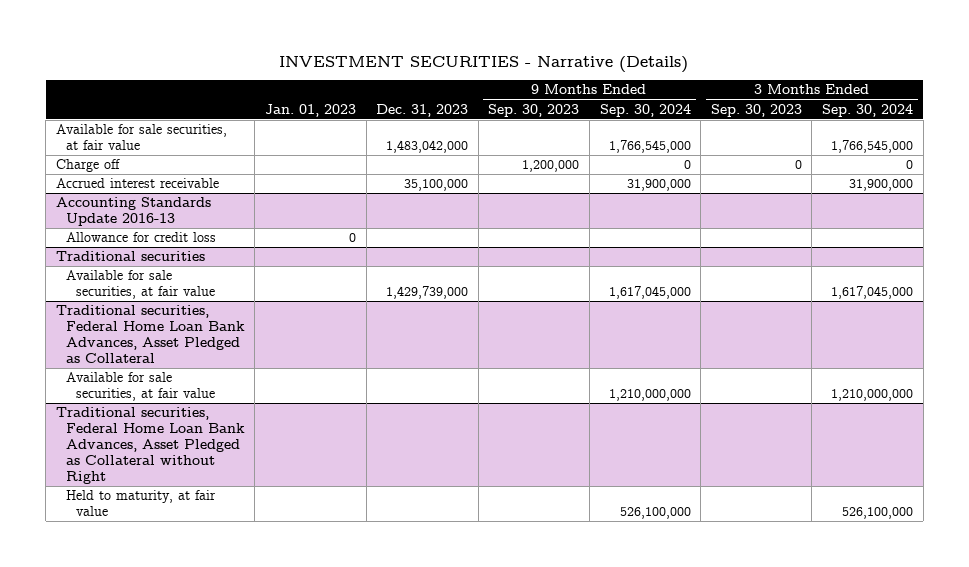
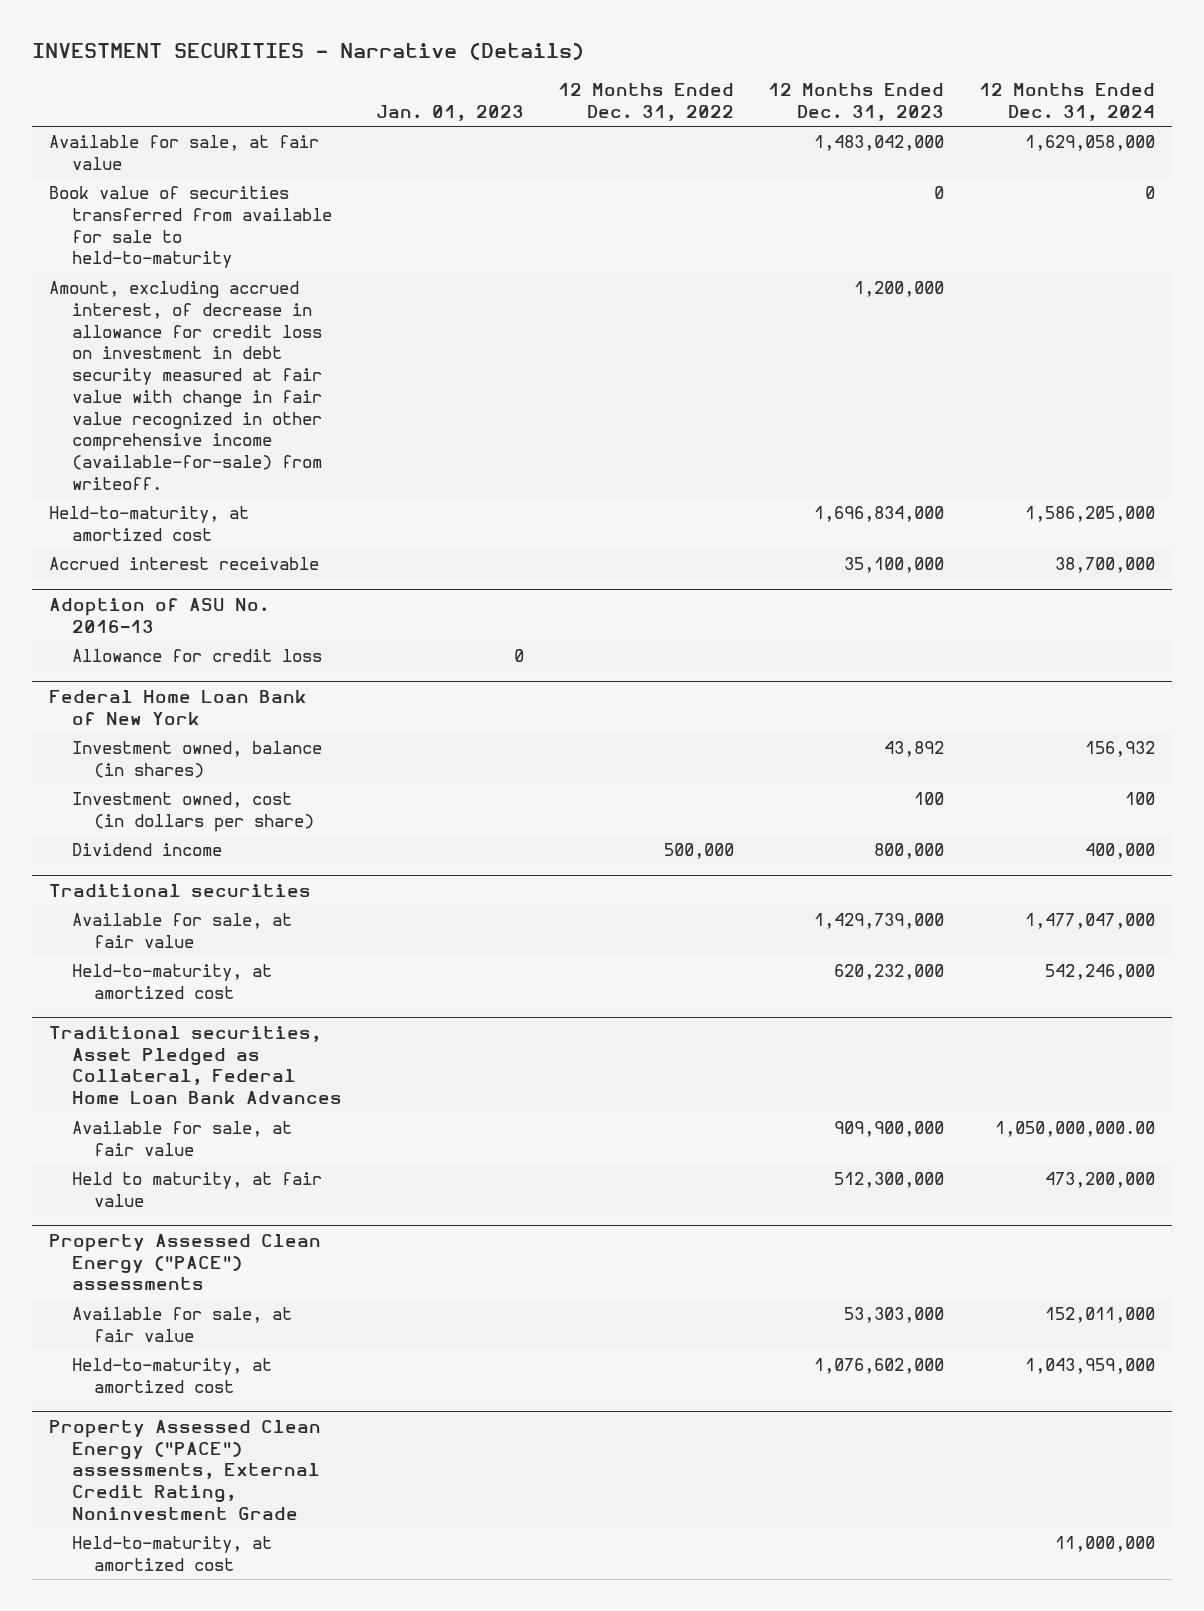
- | Jan. 01, 2023 | Dec. 31, 2023 | 9 Months Ended Sep. 30, 2023 | 9 Months Ended Sep. 30, 2024 | 3 Months Ended Sep. 30, 2023 | 3 Months Ended Sep. 30, 2024
+ | Jan. 01, 2023 | 12 Months Ended Dec. 31, 2022 | 12 Months Ended Dec. 31, 2023 | 12 Months Ended Dec. 31, 2024
- Available for sale securities, at fair value | | 1,483,042,000 | | 1,766,545,000 | | 1,766,545,000
- Charge off | | | 1,200,000 | 0 | 0 | 0
+ Available for sale, at fair value | | | 1,483,042,000 | 1,629,058,000
+ Book value of securities transferred from available for sale to held-to-maturity | | | 0 | 0
+ Amount, excluding accrued interest, of decrease in allowance for credit loss on investment in debt security measured at fair value with change in fair value recognized in other comprehensive income (available-for-sale) from writeoff. | | | 1,200,000 |
+ Held-to-maturity, at amortized cost | | | 1,696,834,000 | 1,586,205,000
- Accounting Standards Update 2016-13
+ Adoption of ASU No. 2016-13
+ Federal Home Loan Bank of New York
+ Investment owned, balance (in shares) | | | 43,892 | 156,932
+ Investment owned, cost (in dollars per share) | | | 100 | 100
+ Dividend income | | 500,000 | 800,000 | 400,000
@ Traditional securities
- Available for sale securities, at fair value | | 1,429,739,000 | | 1,617,045,000 | | 1,617,045,000
- Traditional securities, Federal Home Loan Bank Advances, Asset Pledged as Collateral
- Available for sale securities, at fair value | | | | 1,210,000,000 | | 1,210,000,000
- Traditional securities, Federal Home Loan Bank Advances, Asset Pledged as Collateral without Right
- Held to maturity, at fair value | | | | 526,100,000 | | 526,100,000
@ Traditional securities
+ Available for sale, at fair value | | | 1,429,739,000 | 1,477,047,000
+ Held-to-maturity, at amortized cost | | | 620,232,000 | 542,246,000
+ Traditional securities, Asset Pledged as Collateral, Federal Home Loan Bank Advances
+ Available for sale, at fair value | | | 909,900,000 | 1,050,000,000.00
+ Held to maturity, at fair value | | | 512,300,000 | 473,200,000
+ Property Assessed Clean Energy ("PACE") assessments
+ Available for sale, at fair value | | | 53,303,000 | 152,011,000
+ Held-to-maturity, at amortized cost | | | 1,076,602,000 | 1,043,959,000
+ Property Assessed Clean Energy ("PACE") assessments, External Credit Rating, Noninvestment Grade
+ Held-to-maturity, at amortized cost | | | | 11,000,000

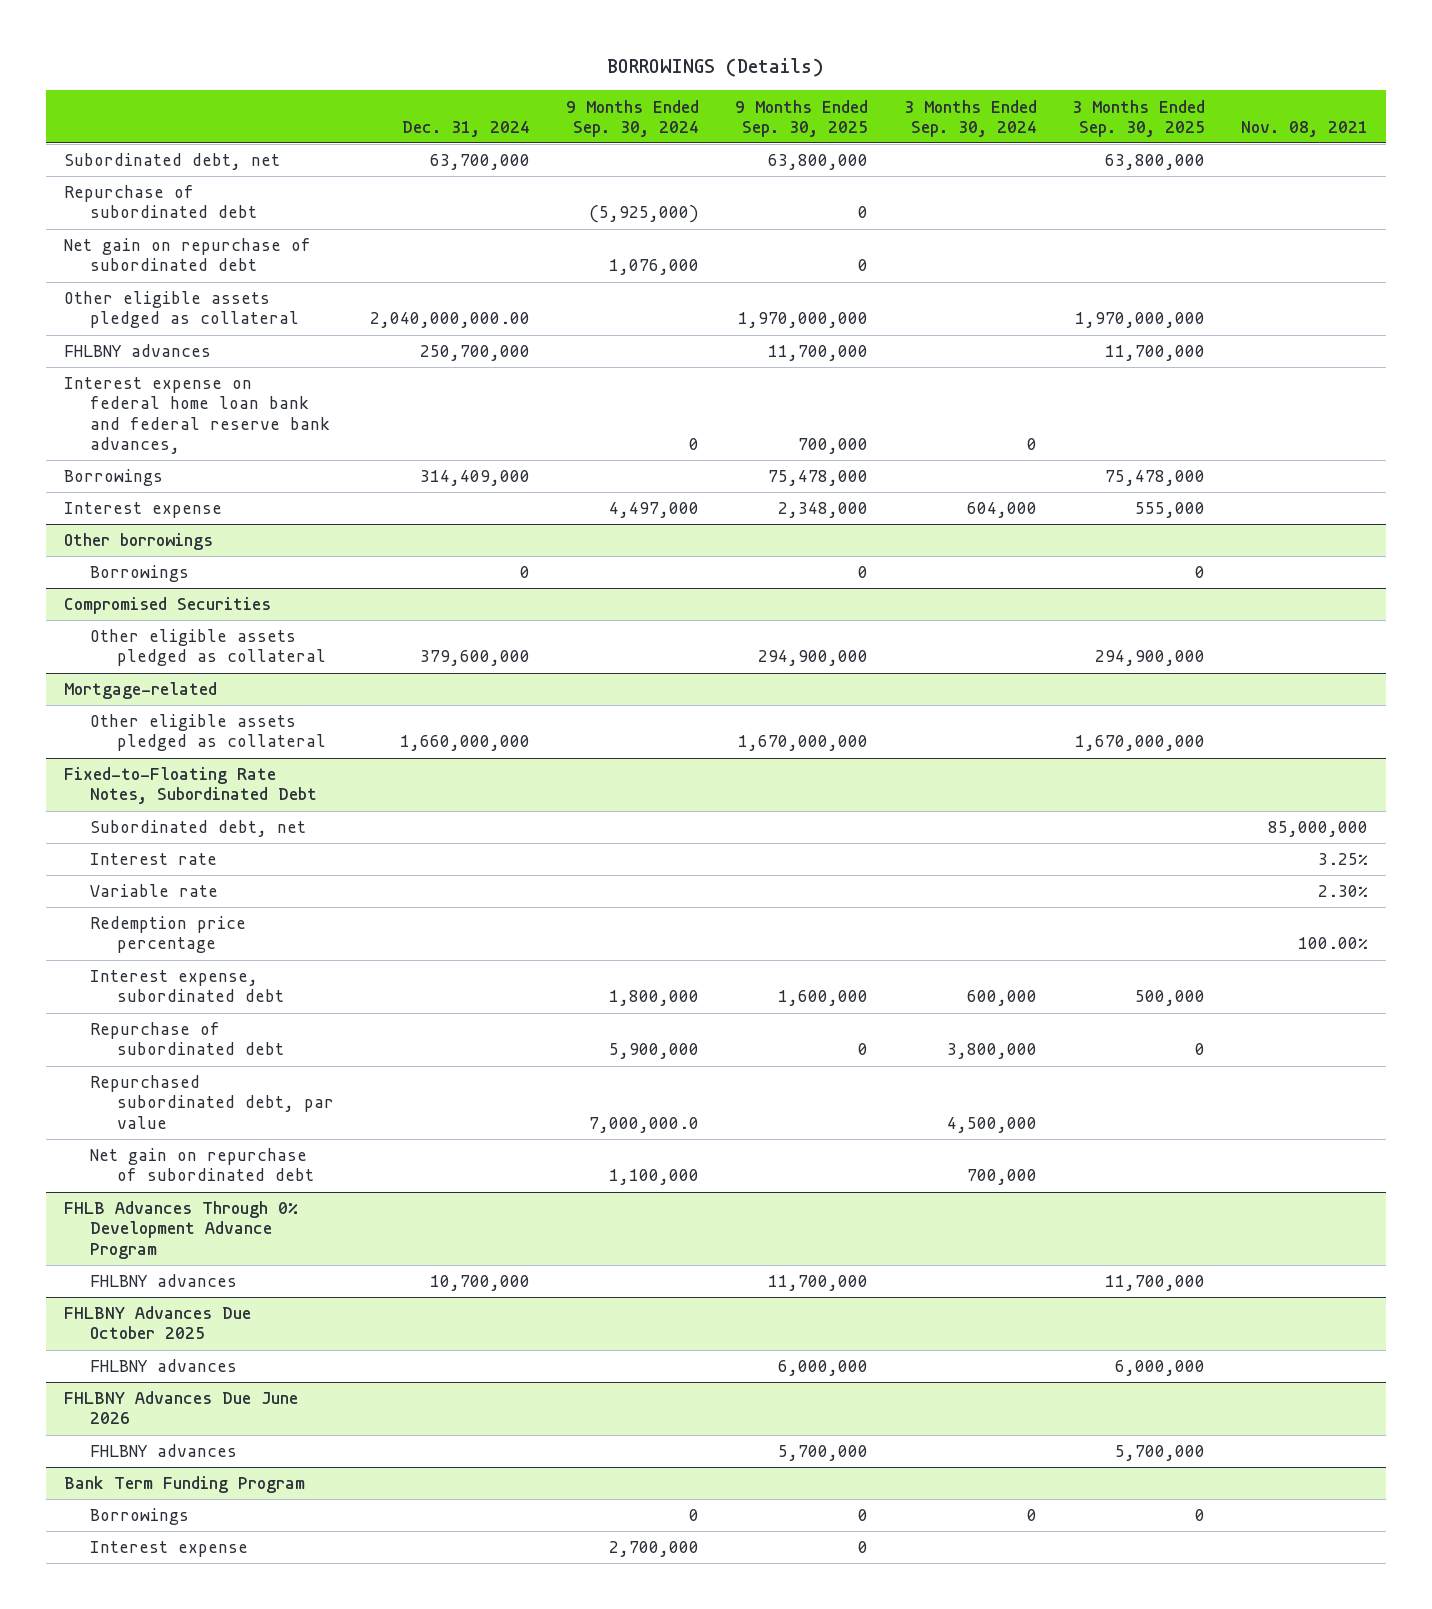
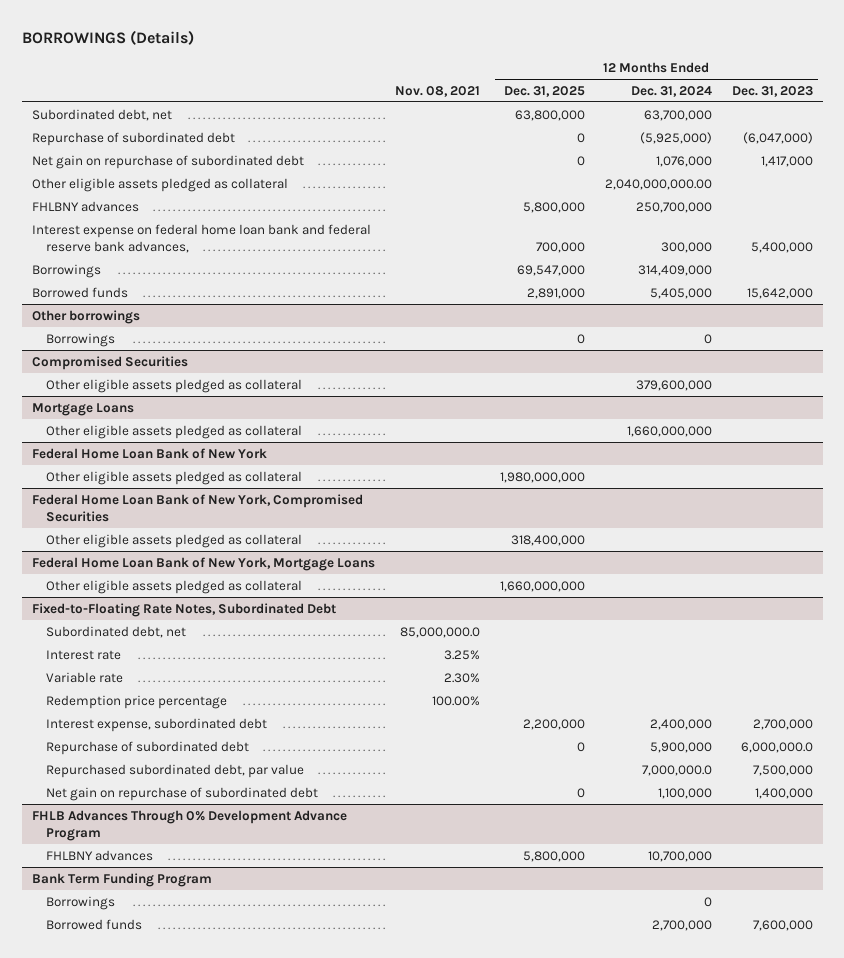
- | Dec. 31, 2024 | 9 Months Ended Sep. 30, 2024 | 9 Months Ended Sep. 30, 2025 | 3 Months Ended Sep. 30, 2024 | 3 Months Ended Sep. 30, 2025 | Nov. 08, 2021
+ | Nov. 08, 2021 | 12 Months Ended Dec. 31, 2025 | 12 Months Ended Dec. 31, 2024 | 12 Months Ended Dec. 31, 2023
- Interest expense | | 4,497,000 | 2,348,000 | 604,000 | 555,000 |
+ Borrowed funds | | 2,891,000 | 5,405,000 | 15,642,000
- Mortgage-related
+ Mortgage Loans
+ Federal Home Loan Bank of New York
+ Other eligible assets pledged as collateral | | 1,980,000,000 | |
+ Federal Home Loan Bank of New York, Compromised Securities
+ Other eligible assets pledged as collateral | | 318,400,000 | |
+ Federal Home Loan Bank of New York, Mortgage Loans
+ Other eligible assets pledged as collateral | | 1,660,000,000 | |
@ Fixed-to-Floating Rate Notes, Subordinated Debt
- Subordinated debt, net | | | | | | 85,000,000
+ Subordinated debt, net | 85,000,000.0 | | |
- FHLBNY Advances Due October 2025
- FHLBNY advances | | | 6,000,000 | | 6,000,000 |
- FHLBNY Advances Due June 2026
- FHLBNY advances | | | 5,700,000 | | 5,700,000 |
@ Bank Term Funding Program
- Interest expense | | 2,700,000 | 0 | | |
+ Borrowed funds | | | 2,700,000 | 7,600,000

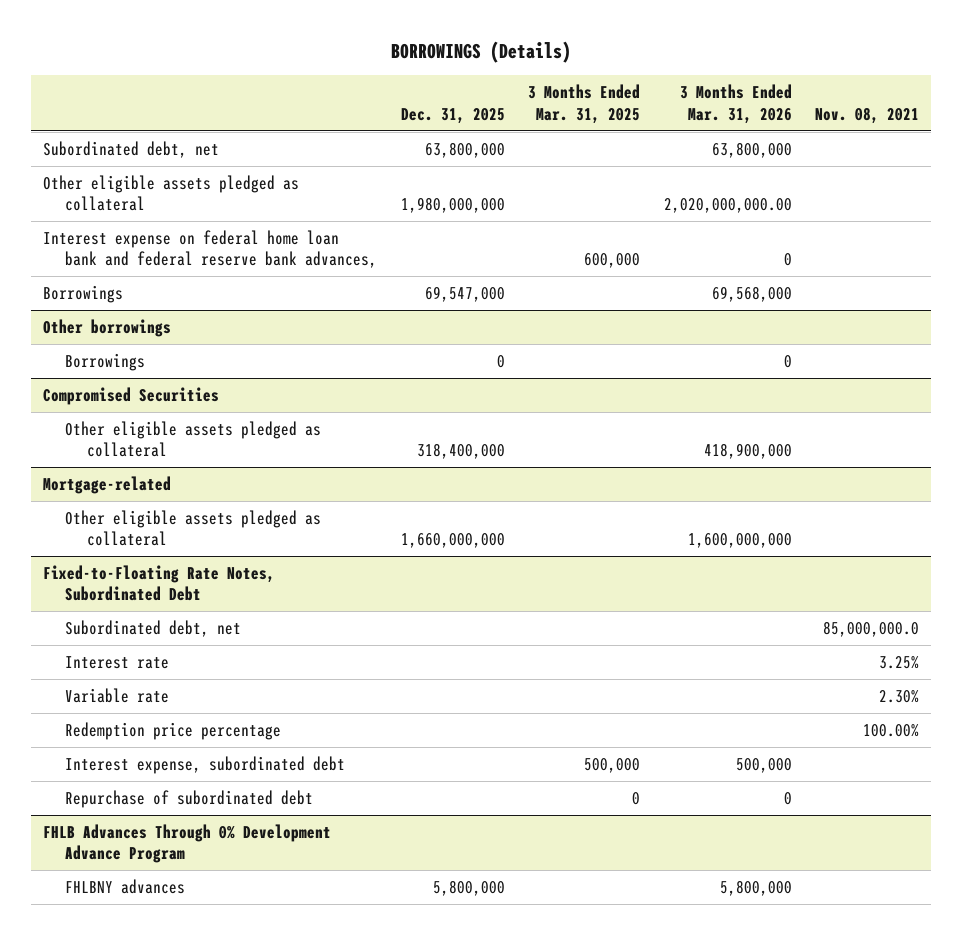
- | Nov. 08, 2021 | 12 Months Ended Dec. 31, 2025 | 12 Months Ended Dec. 31, 2024 | 12 Months Ended Dec. 31, 2023
+ | Dec. 31, 2025 | 3 Months Ended Mar. 31, 2025 | 3 Months Ended Mar. 31, 2026 | Nov. 08, 2021
- Repurchase of subordinated debt | | 0 | (5,925,000) | (6,047,000)
- Net gain on repurchase of subordinated debt | | 0 | 1,076,000 | 1,417,000
- FHLBNY advances | | 5,800,000 | 250,700,000 |
- Borrowed funds | | 2,891,000 | 5,405,000 | 15,642,000
- Mortgage Loans
+ Mortgage-related
- Federal Home Loan Bank of New York
- Other eligible assets pledged as collateral | | 1,980,000,000 | |
- Federal Home Loan Bank of New York, Compromised Securities
- Other eligible assets pledged as collateral | | 318,400,000 | |
- Federal Home Loan Bank of New York, Mortgage Loans
- Other eligible assets pledged as collateral | | 1,660,000,000 | |
@ Fixed-to-Floating Rate Notes, Subordinated Debt
- Repurchased subordinated debt, par value | | | 7,000,000.0 | 7,500,000
- Net gain on repurchase of subordinated debt | | 0 | 1,100,000 | 1,400,000
- Bank Term Funding Program
- Borrowings | | | 0 |
- Borrowed funds | | | 2,700,000 | 7,600,000

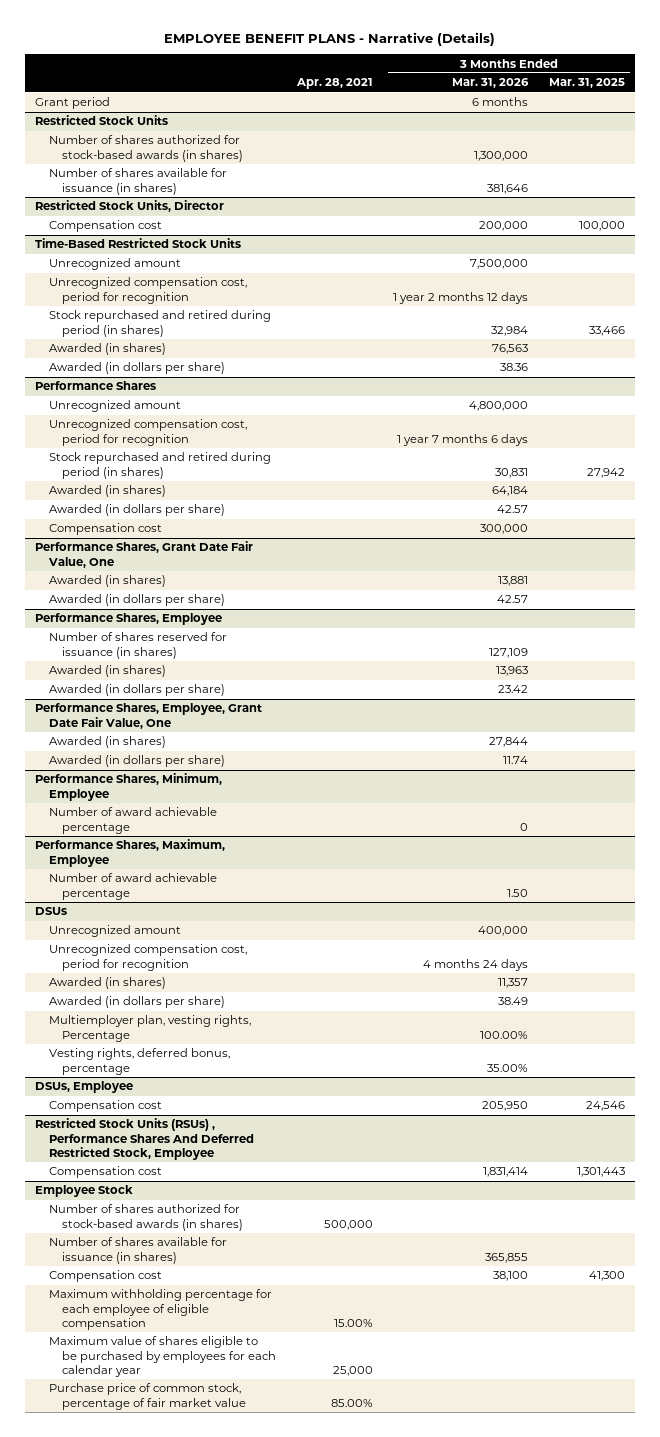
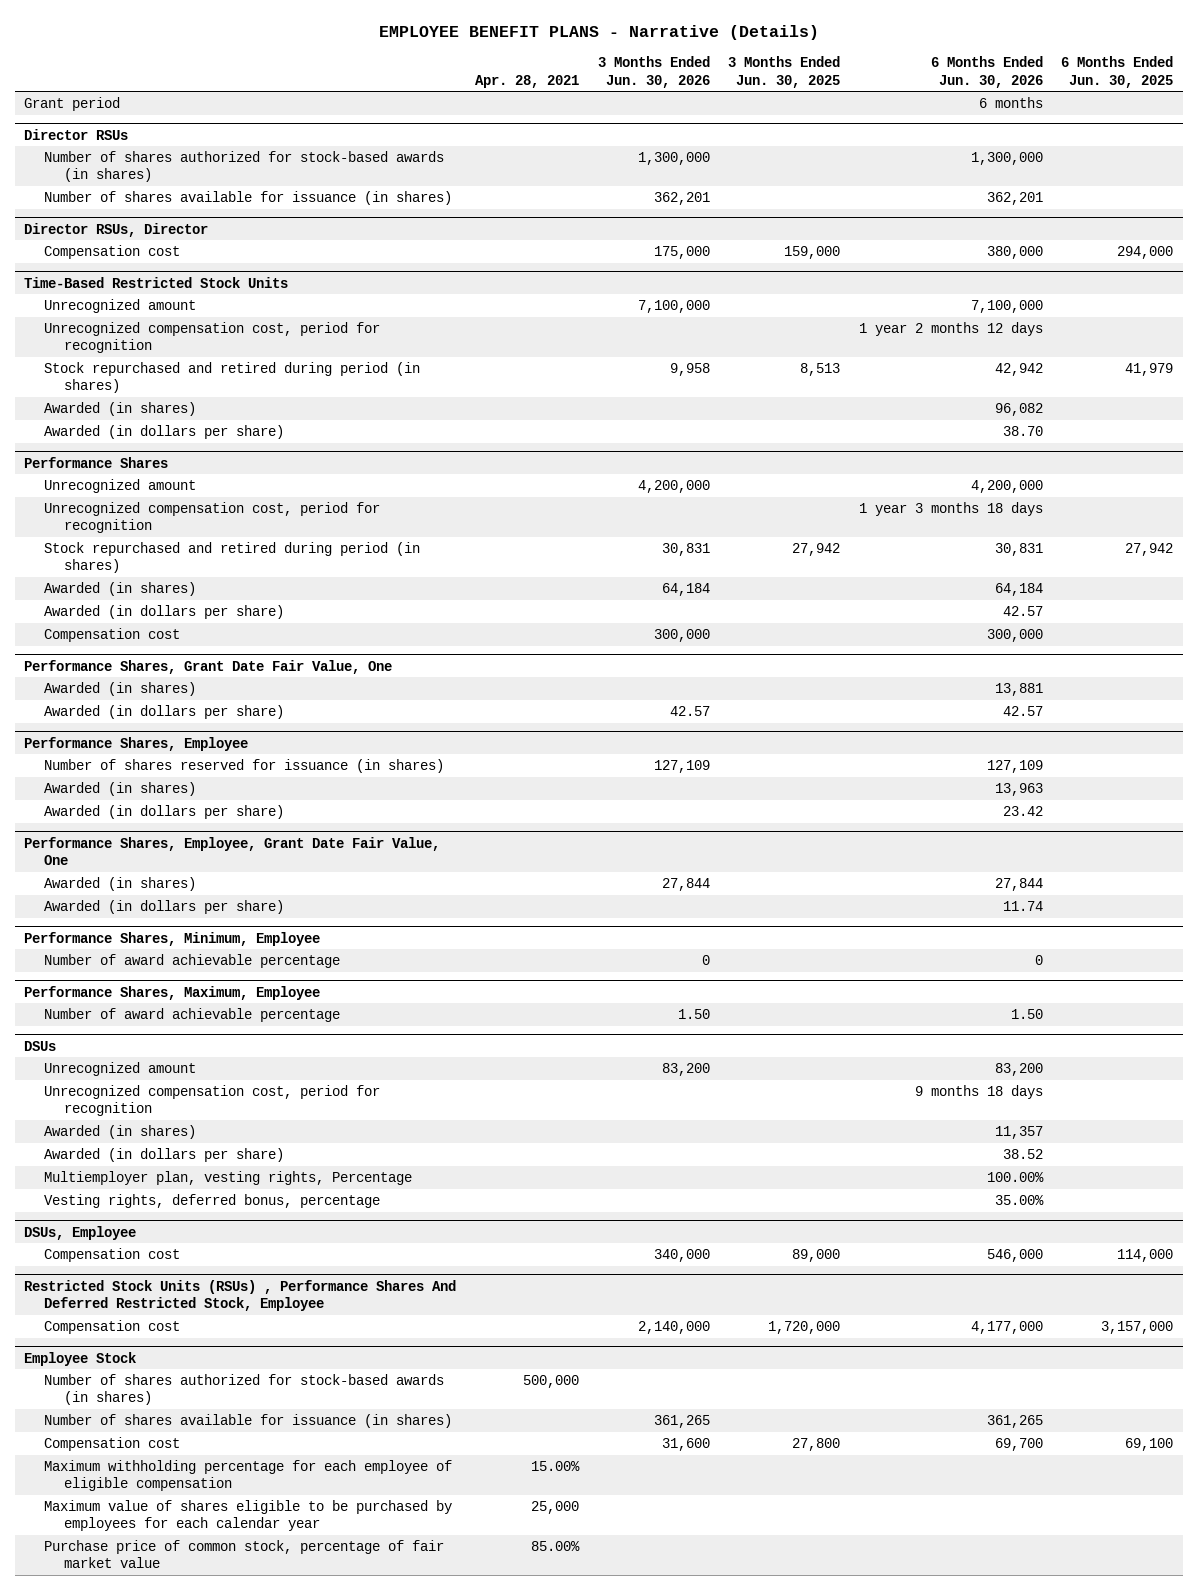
- | Apr. 28, 2021 | 3 Months Ended Mar. 31, 2026 | 3 Months Ended Mar. 31, 2025
+ | Apr. 28, 2021 | 3 Months Ended Jun. 30, 2026 | 3 Months Ended Jun. 30, 2025 | 6 Months Ended Jun. 30, 2026 | 6 Months Ended Jun. 30, 2025
- Restricted Stock Units
+ Director RSUs
- Restricted Stock Units, Director
- Compensation cost | | 200,000 | 100,000
+ Director RSUs, Director
+ Compensation cost | | 175,000 | 159,000 | 380,000 | 294,000

